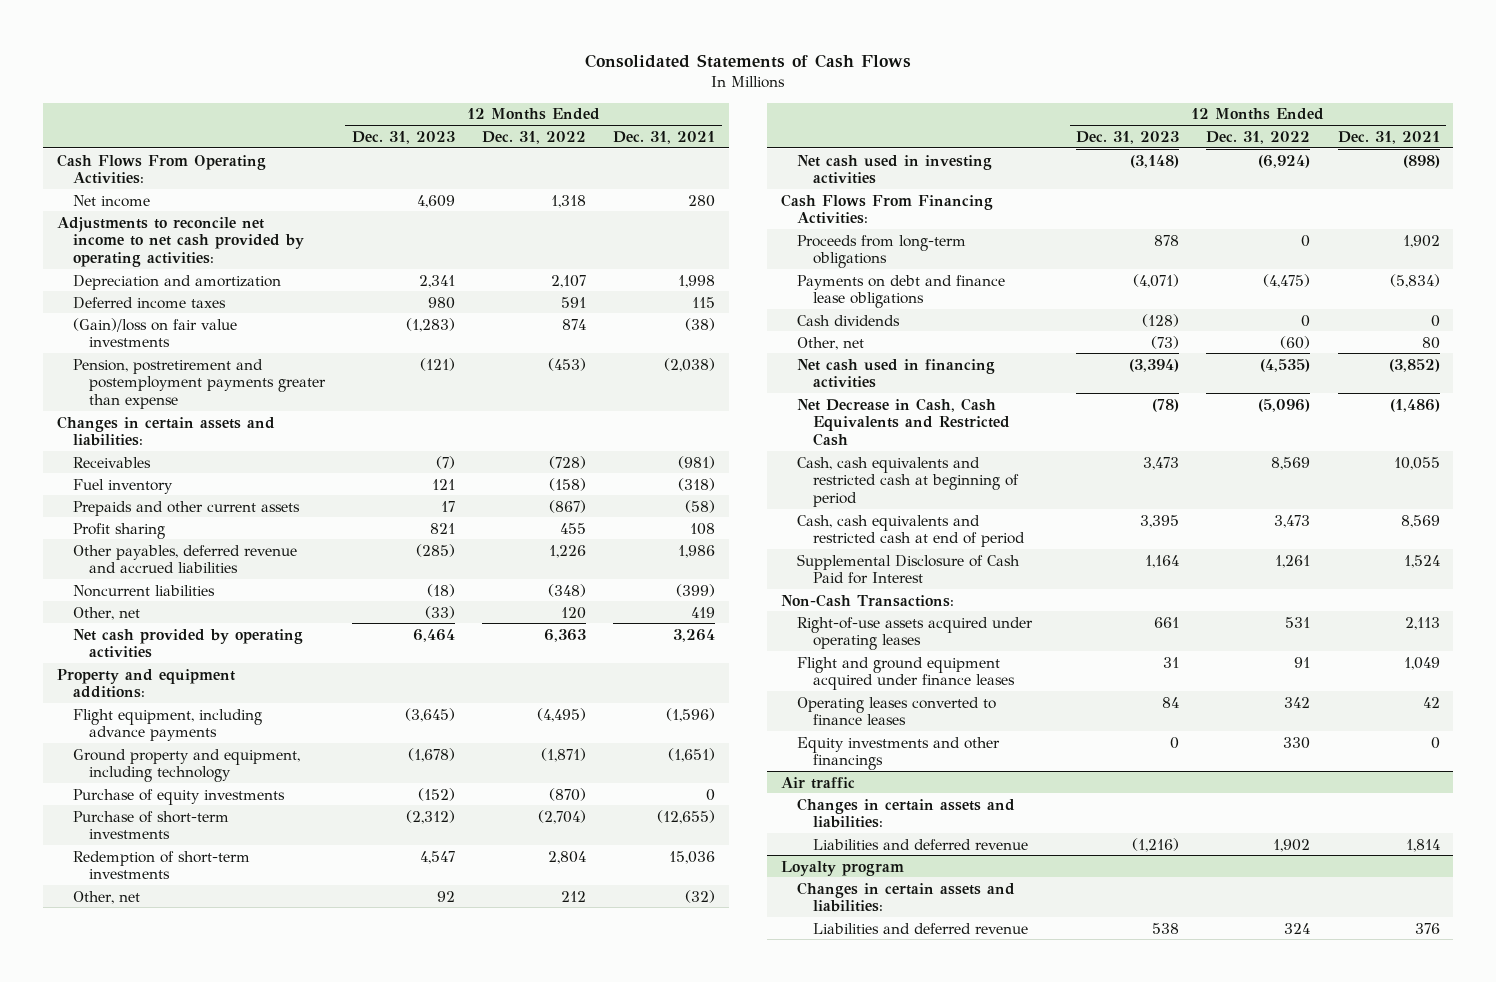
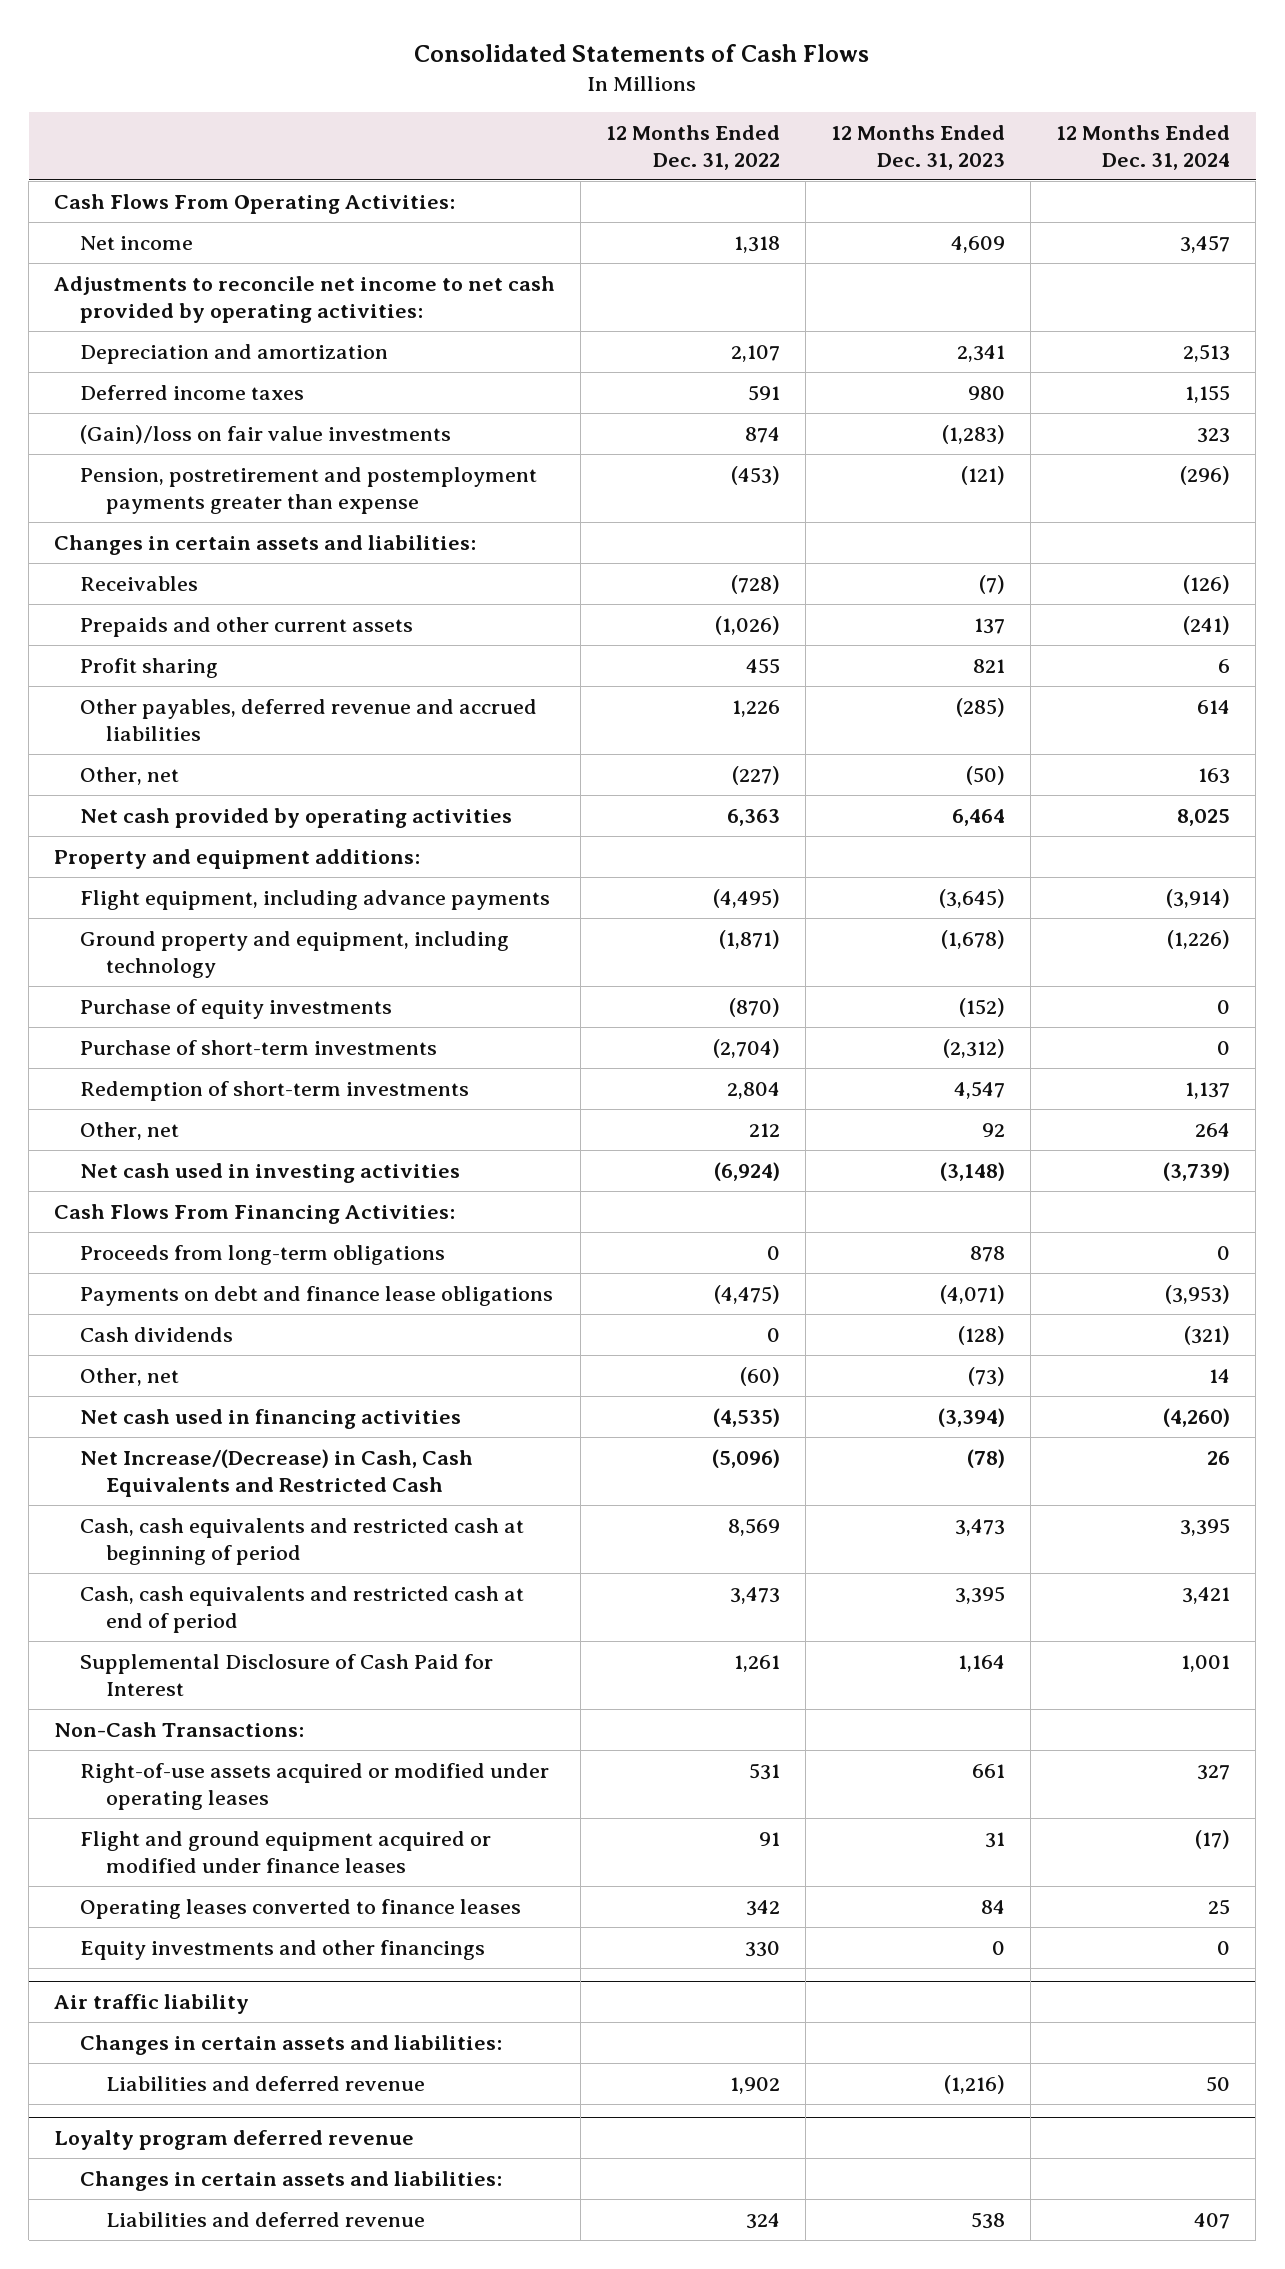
- | 12 Months Ended Dec. 31, 2023 | 12 Months Ended Dec. 31, 2022 | 12 Months Ended Dec. 31, 2021
+ | 12 Months Ended Dec. 31, 2022 | 12 Months Ended Dec. 31, 2023 | 12 Months Ended Dec. 31, 2024
- Fuel inventory | 121 | (158) | (318)
- Prepaids and other current assets | 17 | (867) | (58)
+ Prepaids and other current assets | (1,026) | 137 | (241)
- Noncurrent liabilities | (18) | (348) | (399)
- Other, net | (33) | 120 | 419
+ Other, net | (227) | (50) | 163
- Net Decrease in Cash, Cash Equivalents and Restricted Cash | (78) | (5,096) | (1,486)
+ Net Increase/(Decrease) in Cash, Cash Equivalents and Restricted Cash | (5,096) | (78) | 26
- Right-of-use assets acquired under operating leases | 661 | 531 | 2,113
- Flight and ground equipment acquired under finance leases | 31 | 91 | 1,049
+ Right-of-use assets acquired or modified under operating leases | 531 | 661 | 327
+ Flight and ground equipment acquired or modified under finance leases | 91 | 31 | (17)
- Air traffic
+ Air traffic liability
- Loyalty program
+ Loyalty program deferred revenue

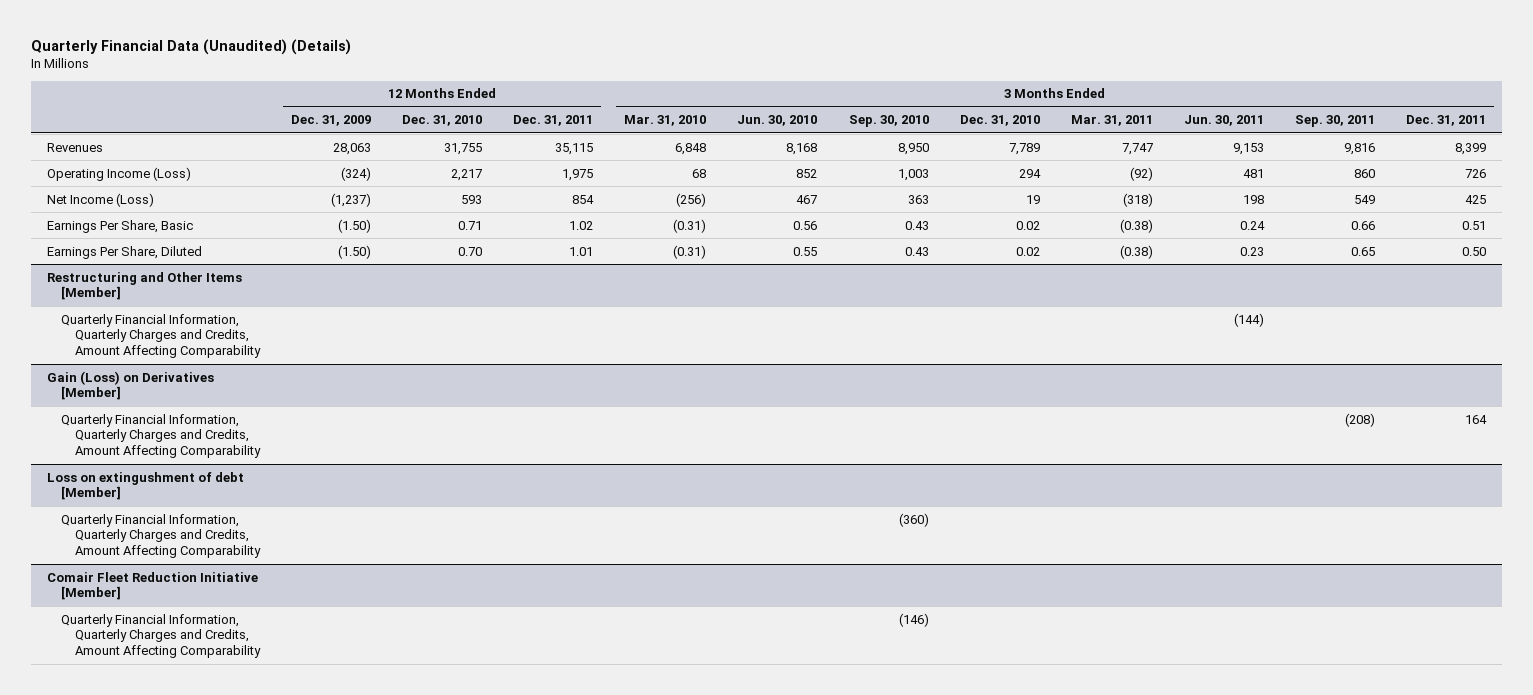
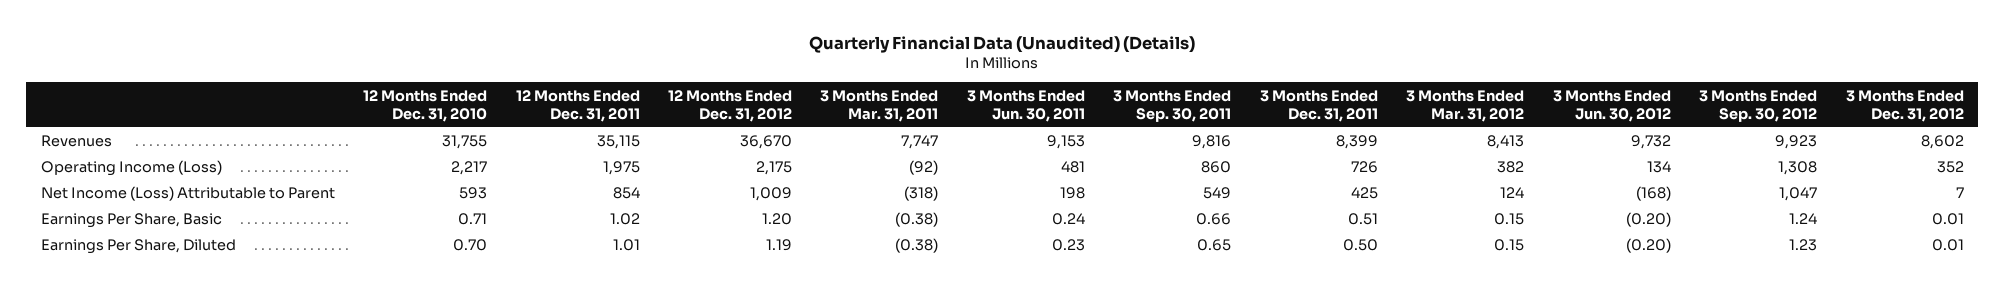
- | 12 Months Ended Dec. 31, 2009 | 12 Months Ended Dec. 31, 2010 | 12 Months Ended Dec. 31, 2011 | 3 Months Ended Mar. 31, 2010 | 3 Months Ended Jun. 30, 2010 | 3 Months Ended Sep. 30, 2010 | 3 Months Ended Dec. 31, 2010 | 3 Months Ended Mar. 31, 2011 | 3 Months Ended Jun. 30, 2011 | 3 Months Ended Sep. 30, 2011 | 3 Months Ended Dec. 31, 2011
+ | 12 Months Ended Dec. 31, 2010 | 12 Months Ended Dec. 31, 2011 | 12 Months Ended Dec. 31, 2012 | 3 Months Ended Mar. 31, 2011 | 3 Months Ended Jun. 30, 2011 | 3 Months Ended Sep. 30, 2011 | 3 Months Ended Dec. 31, 2011 | 3 Months Ended Mar. 31, 2012 | 3 Months Ended Jun. 30, 2012 | 3 Months Ended Sep. 30, 2012 | 3 Months Ended Dec. 31, 2012
- Net Income (Loss) | (1,237) | 593 | 854 | (256) | 467 | 363 | 19 | (318) | 198 | 549 | 425
+ Net Income (Loss) Attributable to Parent | 593 | 854 | 1,009 | (318) | 198 | 549 | 425 | 124 | (168) | 1,047 | 7
- Restructuring and Other Items [Member]
- Quarterly Financial Information, Quarterly Charges and Credits, Amount Affecting Comparability | | | | | | | | | (144) | |
- Gain (Loss) on Derivatives [Member]
- Quarterly Financial Information, Quarterly Charges and Credits, Amount Affecting Comparability | | | | | | | | | | (208) | 164
- Loss on extingushment of debt [Member]
- Quarterly Financial Information, Quarterly Charges and Credits, Amount Affecting Comparability | | | | | | (360) | | | | |
- Comair Fleet Reduction Initiative [Member]
- Quarterly Financial Information, Quarterly Charges and Credits, Amount Affecting Comparability | | | | | | (146) | | | | |

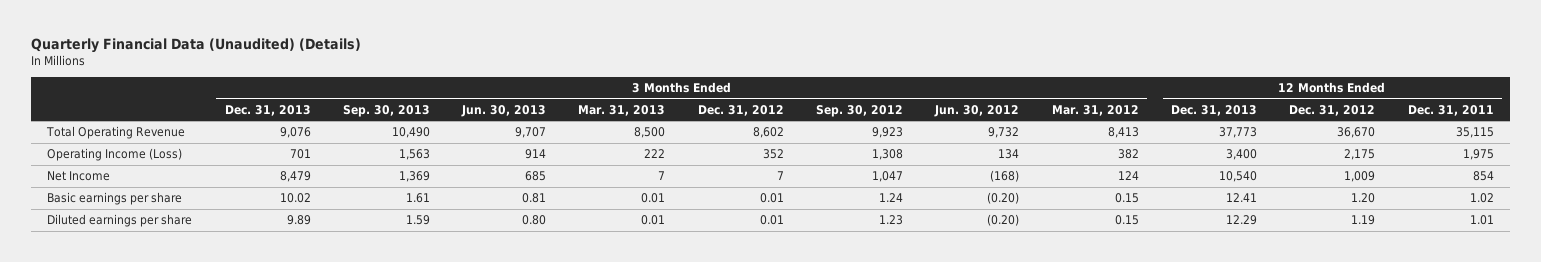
- | 12 Months Ended Dec. 31, 2010 | 12 Months Ended Dec. 31, 2011 | 12 Months Ended Dec. 31, 2012 | 3 Months Ended Mar. 31, 2011 | 3 Months Ended Jun. 30, 2011 | 3 Months Ended Sep. 30, 2011 | 3 Months Ended Dec. 31, 2011 | 3 Months Ended Mar. 31, 2012 | 3 Months Ended Jun. 30, 2012 | 3 Months Ended Sep. 30, 2012 | 3 Months Ended Dec. 31, 2012
+ | 3 Months Ended Dec. 31, 2013 | 3 Months Ended Sep. 30, 2013 | 3 Months Ended Jun. 30, 2013 | 3 Months Ended Mar. 31, 2013 | 3 Months Ended Dec. 31, 2012 | 3 Months Ended Sep. 30, 2012 | 3 Months Ended Jun. 30, 2012 | 3 Months Ended Mar. 31, 2012 | 12 Months Ended Dec. 31, 2013 | 12 Months Ended Dec. 31, 2012 | 12 Months Ended Dec. 31, 2011
- Revenues | 31,755 | 35,115 | 36,670 | 7,747 | 9,153 | 9,816 | 8,399 | 8,413 | 9,732 | 9,923 | 8,602
+ Total Operating Revenue | 9,076 | 10,490 | 9,707 | 8,500 | 8,602 | 9,923 | 9,732 | 8,413 | 37,773 | 36,670 | 35,115
- Net Income (Loss) Attributable to Parent | 593 | 854 | 1,009 | (318) | 198 | 549 | 425 | 124 | (168) | 1,047 | 7
- Earnings Per Share, Basic | 0.71 | 1.02 | 1.20 | (0.38) | 0.24 | 0.66 | 0.51 | 0.15 | (0.20) | 1.24 | 0.01
- Earnings Per Share, Diluted | 0.70 | 1.01 | 1.19 | (0.38) | 0.23 | 0.65 | 0.50 | 0.15 | (0.20) | 1.23 | 0.01
+ Net Income | 8,479 | 1,369 | 685 | 7 | 7 | 1,047 | (168) | 124 | 10,540 | 1,009 | 854
+ Basic earnings per share | 10.02 | 1.61 | 0.81 | 0.01 | 0.01 | 1.24 | (0.20) | 0.15 | 12.41 | 1.20 | 1.02
+ Diluted earnings per share | 9.89 | 1.59 | 0.80 | 0.01 | 0.01 | 1.23 | (0.20) | 0.15 | 12.29 | 1.19 | 1.01

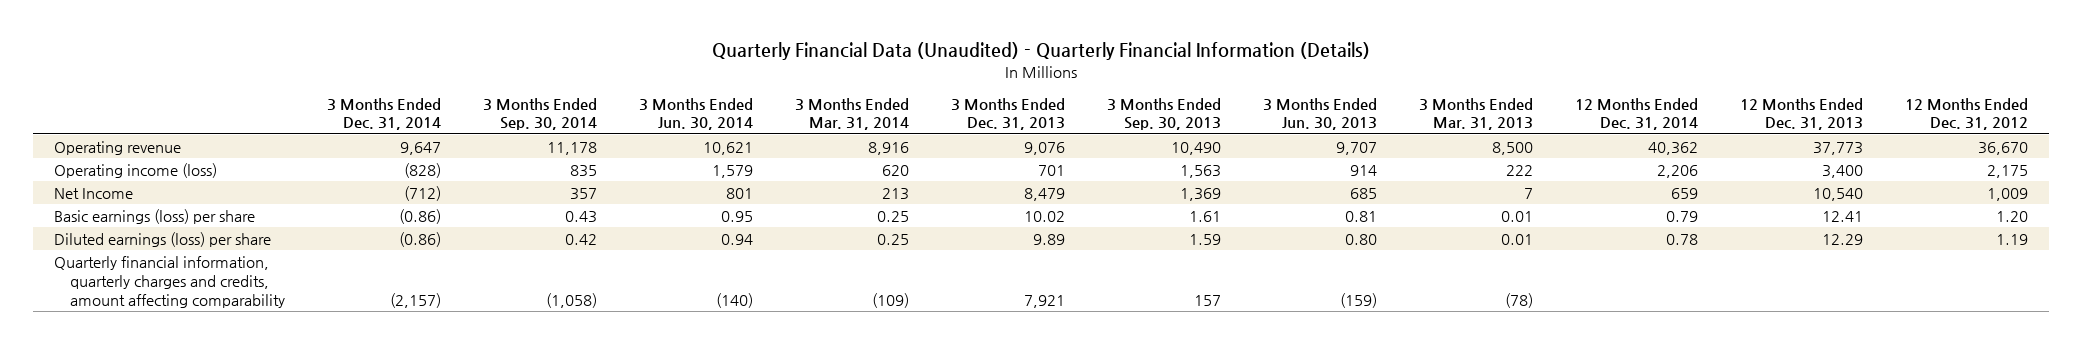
- Quarterly Financial Data (Unaudited) (Details)
+ Quarterly Financial Data (Unaudited) - Quarterly Financial Information (Details)
- | 3 Months Ended Dec. 31, 2013 | 3 Months Ended Sep. 30, 2013 | 3 Months Ended Jun. 30, 2013 | 3 Months Ended Mar. 31, 2013 | 3 Months Ended Dec. 31, 2012 | 3 Months Ended Sep. 30, 2012 | 3 Months Ended Jun. 30, 2012 | 3 Months Ended Mar. 31, 2012 | 12 Months Ended Dec. 31, 2013 | 12 Months Ended Dec. 31, 2012 | 12 Months Ended Dec. 31, 2011
+ | 3 Months Ended Dec. 31, 2014 | 3 Months Ended Sep. 30, 2014 | 3 Months Ended Jun. 30, 2014 | 3 Months Ended Mar. 31, 2014 | 3 Months Ended Dec. 31, 2013 | 3 Months Ended Sep. 30, 2013 | 3 Months Ended Jun. 30, 2013 | 3 Months Ended Mar. 31, 2013 | 12 Months Ended Dec. 31, 2014 | 12 Months Ended Dec. 31, 2013 | 12 Months Ended Dec. 31, 2012
- Total Operating Revenue | 9,076 | 10,490 | 9,707 | 8,500 | 8,602 | 9,923 | 9,732 | 8,413 | 37,773 | 36,670 | 35,115
- Operating Income (Loss) | 701 | 1,563 | 914 | 222 | 352 | 1,308 | 134 | 382 | 3,400 | 2,175 | 1,975
+ Operating revenue | 9,647 | 11,178 | 10,621 | 8,916 | 9,076 | 10,490 | 9,707 | 8,500 | 40,362 | 37,773 | 36,670
+ Operating income (loss) | (828) | 835 | 1,579 | 620 | 701 | 1,563 | 914 | 222 | 2,206 | 3,400 | 2,175
- Basic earnings per share | 10.02 | 1.61 | 0.81 | 0.01 | 0.01 | 1.24 | (0.20) | 0.15 | 12.41 | 1.20 | 1.02
- Diluted earnings per share | 9.89 | 1.59 | 0.80 | 0.01 | 0.01 | 1.23 | (0.20) | 0.15 | 12.29 | 1.19 | 1.01
+ Basic earnings (loss) per share | (0.86) | 0.43 | 0.95 | 0.25 | 10.02 | 1.61 | 0.81 | 0.01 | 0.79 | 12.41 | 1.20
+ Diluted earnings (loss) per share | (0.86) | 0.42 | 0.94 | 0.25 | 9.89 | 1.59 | 0.80 | 0.01 | 0.78 | 12.29 | 1.19
+ Quarterly financial information, quarterly charges and credits, amount affecting comparability | (2,157) | (1,058) | (140) | (109) | 7,921 | 157 | (159) | (78) | | |

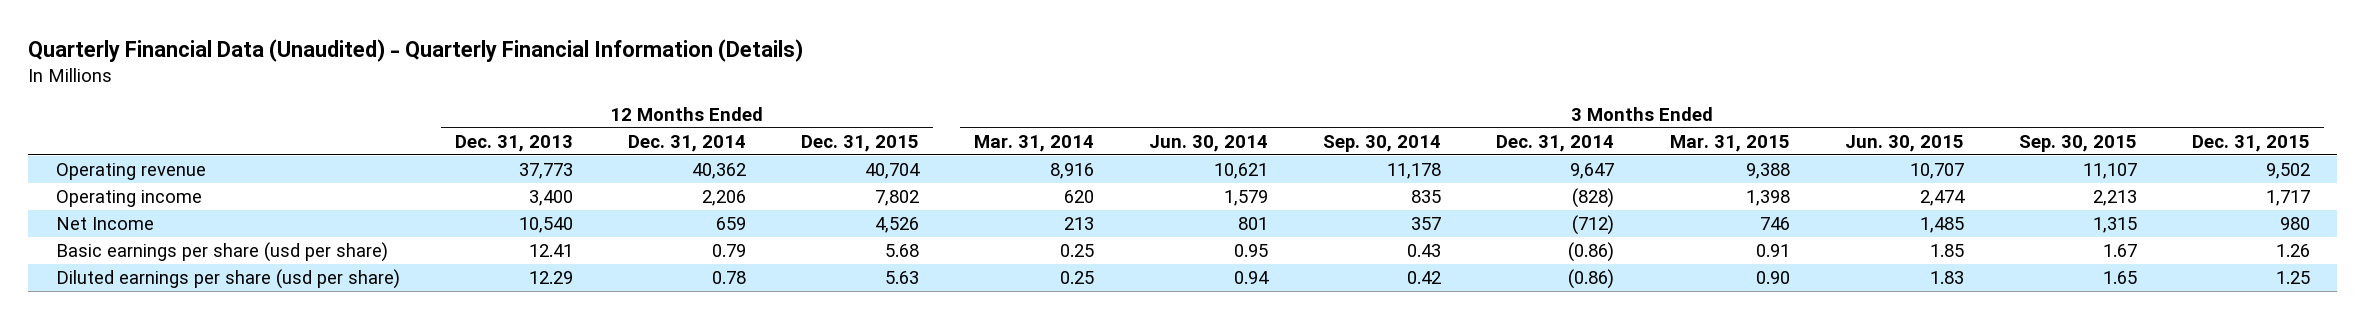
- | 3 Months Ended Dec. 31, 2014 | 3 Months Ended Sep. 30, 2014 | 3 Months Ended Jun. 30, 2014 | 3 Months Ended Mar. 31, 2014 | 3 Months Ended Dec. 31, 2013 | 3 Months Ended Sep. 30, 2013 | 3 Months Ended Jun. 30, 2013 | 3 Months Ended Mar. 31, 2013 | 12 Months Ended Dec. 31, 2014 | 12 Months Ended Dec. 31, 2013 | 12 Months Ended Dec. 31, 2012
+ | 12 Months Ended Dec. 31, 2013 | 12 Months Ended Dec. 31, 2014 | 12 Months Ended Dec. 31, 2015 | 3 Months Ended Mar. 31, 2014 | 3 Months Ended Jun. 30, 2014 | 3 Months Ended Sep. 30, 2014 | 3 Months Ended Dec. 31, 2014 | 3 Months Ended Mar. 31, 2015 | 3 Months Ended Jun. 30, 2015 | 3 Months Ended Sep. 30, 2015 | 3 Months Ended Dec. 31, 2015
- Operating income (loss) | (828) | 835 | 1,579 | 620 | 701 | 1,563 | 914 | 222 | 2,206 | 3,400 | 2,175
+ Operating income | 3,400 | 2,206 | 7,802 | 620 | 1,579 | 835 | (828) | 1,398 | 2,474 | 2,213 | 1,717
- Basic earnings (loss) per share | (0.86) | 0.43 | 0.95 | 0.25 | 10.02 | 1.61 | 0.81 | 0.01 | 0.79 | 12.41 | 1.20
- Diluted earnings (loss) per share | (0.86) | 0.42 | 0.94 | 0.25 | 9.89 | 1.59 | 0.80 | 0.01 | 0.78 | 12.29 | 1.19
- Quarterly financial information, quarterly charges and credits, amount affecting comparability | (2,157) | (1,058) | (140) | (109) | 7,921 | 157 | (159) | (78) | | |
+ Basic earnings per share (usd per share) | 12.41 | 0.79 | 5.68 | 0.25 | 0.95 | 0.43 | (0.86) | 0.91 | 1.85 | 1.67 | 1.26
+ Diluted earnings per share (usd per share) | 12.29 | 0.78 | 5.63 | 0.25 | 0.94 | 0.42 | (0.86) | 0.90 | 1.83 | 1.65 | 1.25

